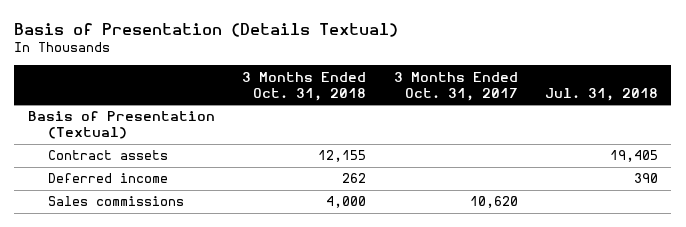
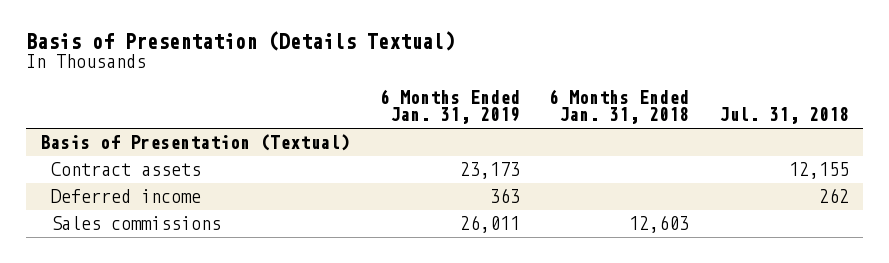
- | 3 Months Ended Oct. 31, 2018 | 3 Months Ended Oct. 31, 2017 | Jul. 31, 2018
+ | 6 Months Ended Jan. 31, 2019 | 6 Months Ended Jan. 31, 2018 | Jul. 31, 2018
- Contract assets | 12,155 | | 19,405
- Deferred income | 262 | | 390
+ Contract assets | 23,173 | | 12,155
+ Deferred income | 363 | | 262

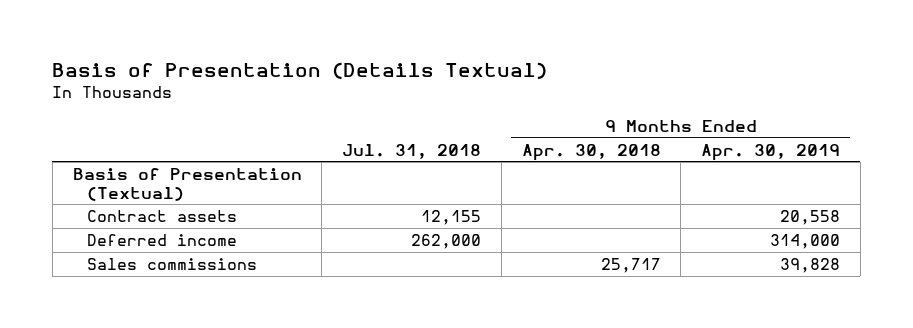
- | 6 Months Ended Jan. 31, 2019 | 6 Months Ended Jan. 31, 2018 | Jul. 31, 2018
+ | Jul. 31, 2018 | 9 Months Ended Apr. 30, 2018 | 9 Months Ended Apr. 30, 2019
- Deferred income | 363 | | 262
+ Deferred income | 262,000 | | 314,000

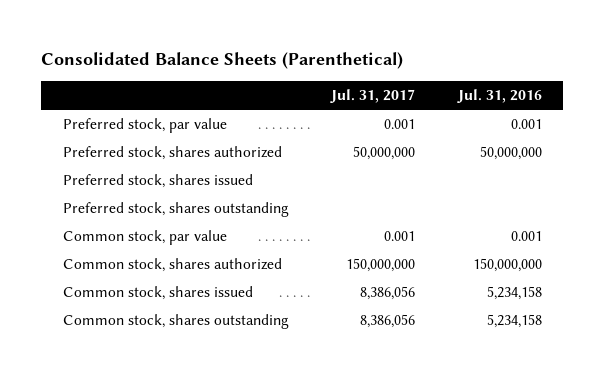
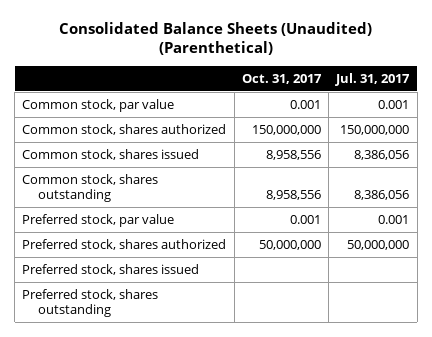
- Consolidated Balance Sheets (Parenthetical)
+ Consolidated Balance Sheets (Unaudited) (Parenthetical)
- | Jul. 31, 2017 | Jul. 31, 2016
+ | Oct. 31, 2017 | Jul. 31, 2017
moved down: Preferred stock, par value | 0.001 | 0.001
moved down: Preferred stock, shares authorized | 50,000,000 | 50,000,000
moved down: Preferred stock, shares issued
moved down: Preferred stock, shares outstanding

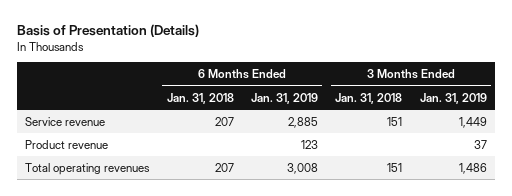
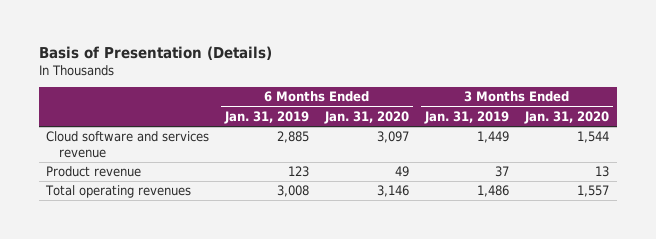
- | 6 Months Ended Jan. 31, 2018 | 6 Months Ended Jan. 31, 2019 | 3 Months Ended Jan. 31, 2018 | 3 Months Ended Jan. 31, 2019
+ | 6 Months Ended Jan. 31, 2019 | 6 Months Ended Jan. 31, 2020 | 3 Months Ended Jan. 31, 2019 | 3 Months Ended Jan. 31, 2020
- Service revenue | 207 | 2,885 | 151 | 1,449
+ Cloud software and services revenue | 2,885 | 3,097 | 1,449 | 1,544

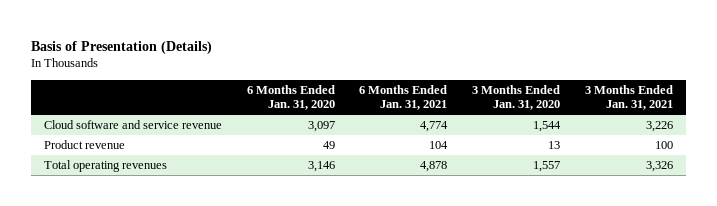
- | 6 Months Ended Jan. 31, 2019 | 6 Months Ended Jan. 31, 2020 | 3 Months Ended Jan. 31, 2019 | 3 Months Ended Jan. 31, 2020
+ | 6 Months Ended Jan. 31, 2020 | 6 Months Ended Jan. 31, 2021 | 3 Months Ended Jan. 31, 2020 | 3 Months Ended Jan. 31, 2021
- Cloud software and services revenue | 2,885 | 3,097 | 1,449 | 1,544
+ Cloud software and service revenue | 3,097 | 4,774 | 1,544 | 3,226

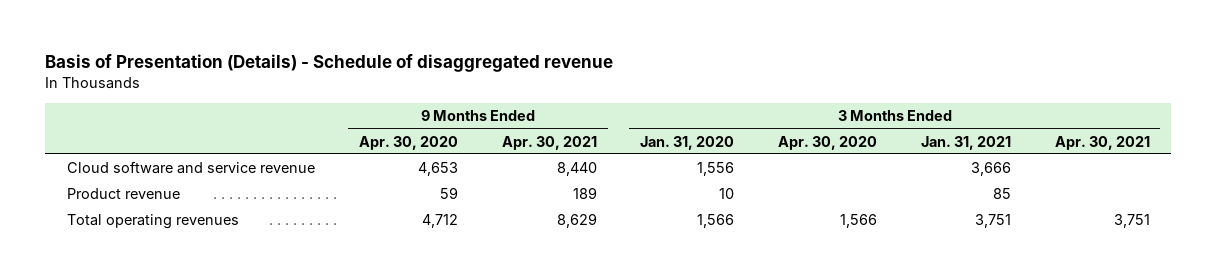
- Basis of Presentation (Details)
+ Basis of Presentation (Details) - Schedule of disaggregated revenue
- | 6 Months Ended Jan. 31, 2020 | 6 Months Ended Jan. 31, 2021 | 3 Months Ended Jan. 31, 2020 | 3 Months Ended Jan. 31, 2021
+ | 9 Months Ended Apr. 30, 2020 | 9 Months Ended Apr. 30, 2021 | 3 Months Ended Jan. 31, 2020 | 3 Months Ended Apr. 30, 2020 | 3 Months Ended Jan. 31, 2021 | 3 Months Ended Apr. 30, 2021
- Cloud software and service revenue | 3,097 | 4,774 | 1,544 | 3,226
- Product revenue | 49 | 104 | 13 | 100
- Total operating revenues | 3,146 | 4,878 | 1,557 | 3,326
+ Cloud software and service revenue | 4,653 | 8,440 | 1,556 | | 3,666 |
+ Product revenue | 59 | 189 | 10 | | 85 |
+ Total operating revenues | 4,712 | 8,629 | 1,566 | 1,566 | 3,751 | 3,751

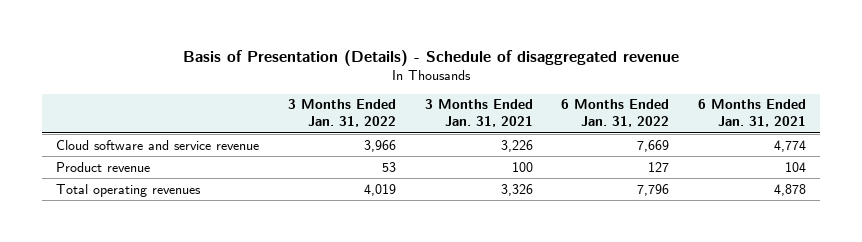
- | 9 Months Ended Apr. 30, 2020 | 9 Months Ended Apr. 30, 2021 | 3 Months Ended Jan. 31, 2020 | 3 Months Ended Apr. 30, 2020 | 3 Months Ended Jan. 31, 2021 | 3 Months Ended Apr. 30, 2021
+ | 3 Months Ended Jan. 31, 2022 | 3 Months Ended Jan. 31, 2021 | 6 Months Ended Jan. 31, 2022 | 6 Months Ended Jan. 31, 2021
- Cloud software and service revenue | 4,653 | 8,440 | 1,556 | | 3,666 |
- Product revenue | 59 | 189 | 10 | | 85 |
- Total operating revenues | 4,712 | 8,629 | 1,566 | 1,566 | 3,751 | 3,751
+ Cloud software and service revenue | 3,966 | 3,226 | 7,669 | 4,774
+ Product revenue | 53 | 100 | 127 | 104
+ Total operating revenues | 4,019 | 3,326 | 7,796 | 4,878

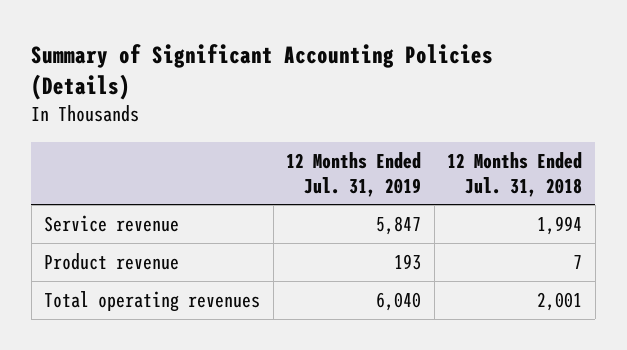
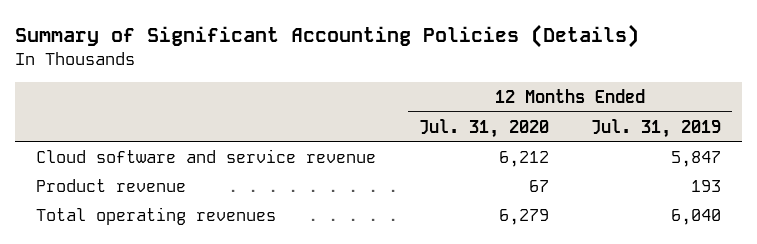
- | 12 Months Ended Jul. 31, 2019 | 12 Months Ended Jul. 31, 2018
+ | 12 Months Ended Jul. 31, 2020 | 12 Months Ended Jul. 31, 2019
- Service revenue | 5,847 | 1,994
+ Cloud software and service revenue | 6,212 | 5,847

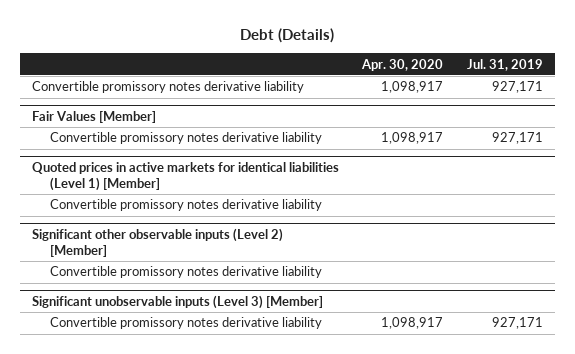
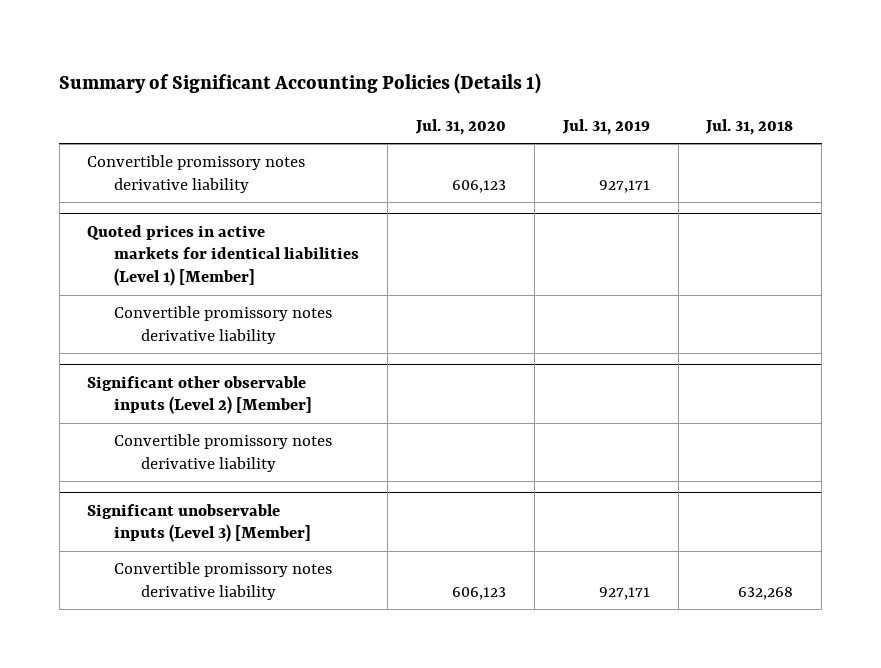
- Debt (Details)
+ Summary of Significant Accounting Policies (Details 1)
- | Apr. 30, 2020 | Jul. 31, 2019
+ | Jul. 31, 2020 | Jul. 31, 2019 | Jul. 31, 2018
- Fair Values [Member]
- Convertible promissory notes derivative liability | 1,098,917 | 927,171

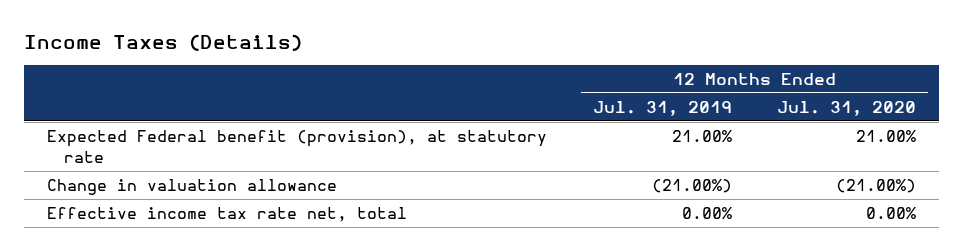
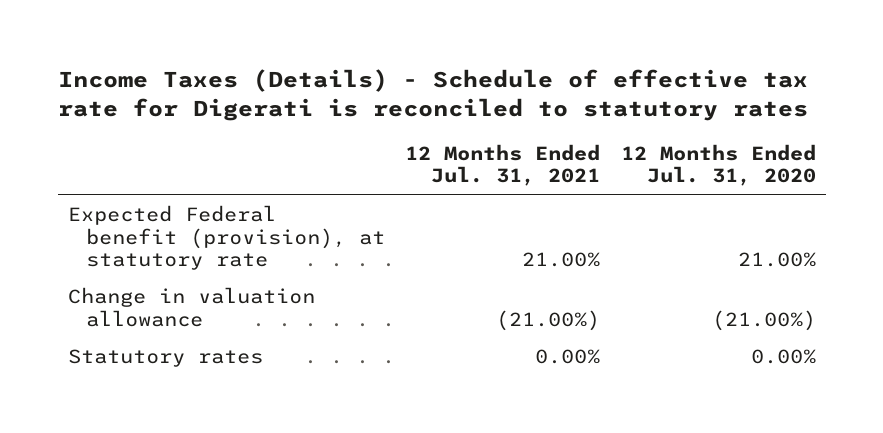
- Income Taxes (Details)
+ Income Taxes (Details) - Schedule of effective tax rate for Digerati is reconciled to statutory rates
- | 12 Months Ended Jul. 31, 2019 | 12 Months Ended Jul. 31, 2020
+ | 12 Months Ended Jul. 31, 2021 | 12 Months Ended Jul. 31, 2020
- Effective income tax rate net, total | 0.00% | 0.00%
+ Statutory rates | 0.00% | 0.00%

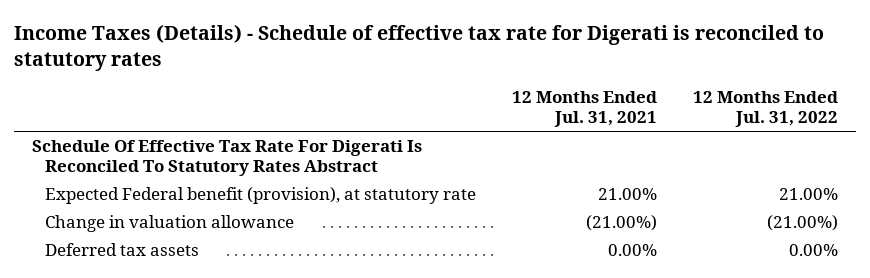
- | 12 Months Ended Jul. 31, 2021 | 12 Months Ended Jul. 31, 2020
+ | 12 Months Ended Jul. 31, 2021 | 12 Months Ended Jul. 31, 2022
+ Schedule Of Effective Tax Rate For Digerati Is Reconciled To Statutory Rates Abstract
- Statutory rates | 0.00% | 0.00%
+ Deferred tax assets | 0.00% | 0.00%

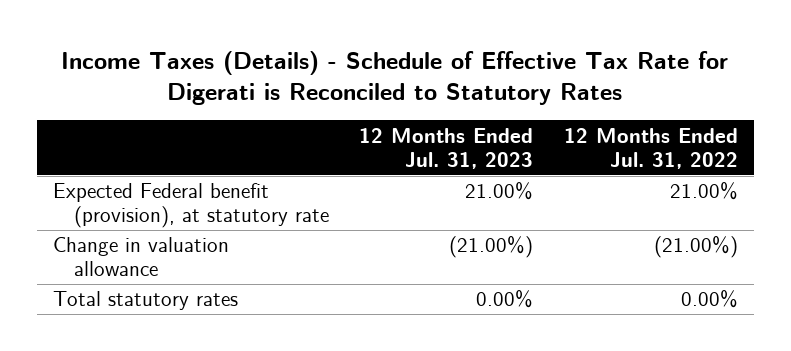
- Income Taxes (Details) - Schedule of effective tax rate for Digerati is reconciled to statutory rates
+ Income Taxes (Details) - Schedule of Effective Tax Rate for Digerati is Reconciled to Statutory Rates
- | 12 Months Ended Jul. 31, 2021 | 12 Months Ended Jul. 31, 2022
+ | 12 Months Ended Jul. 31, 2023 | 12 Months Ended Jul. 31, 2022
- Schedule Of Effective Tax Rate For Digerati Is Reconciled To Statutory Rates Abstract
- Deferred tax assets | 0.00% | 0.00%
+ Total statutory rates | 0.00% | 0.00%

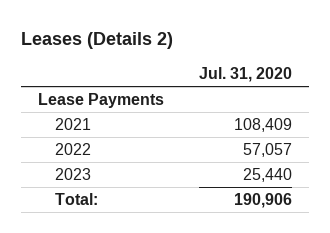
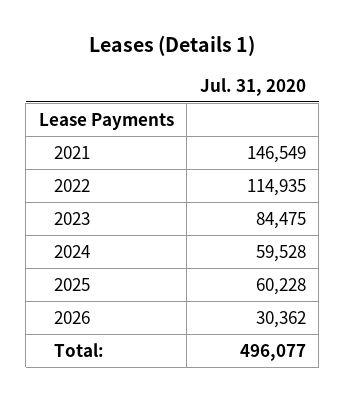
- Leases (Details 2)
+ Leases (Details 1)
- 2021 | 108,409
- 2022 | 57,057
- 2023 | 25,440
- Total: | 190,906
+ 2021 | 146,549
+ 2022 | 114,935
+ 2023 | 84,475
+ 2024 | 59,528
+ 2025 | 60,228
+ 2026 | 30,362
+ Total: | 496,077

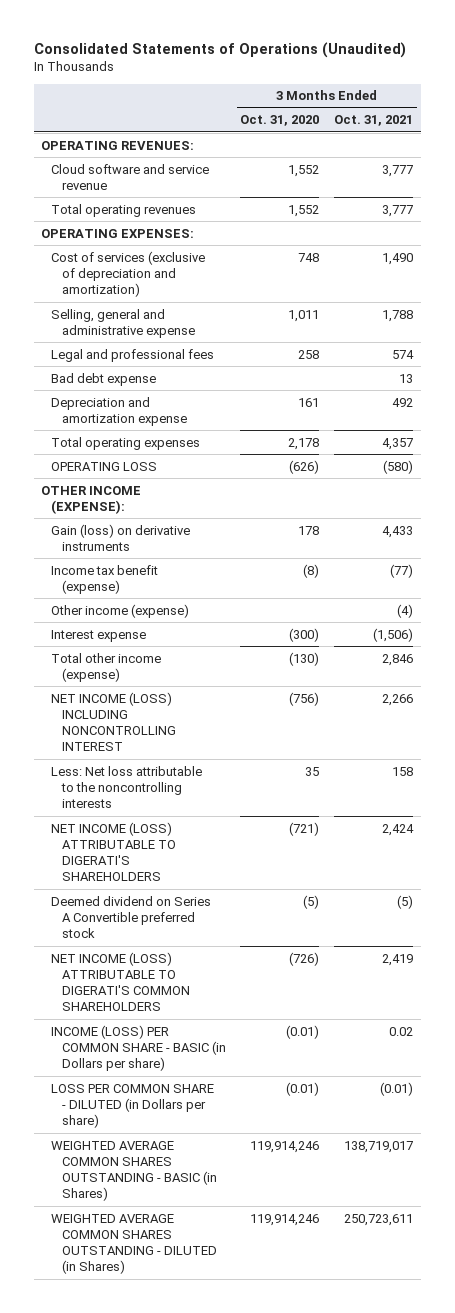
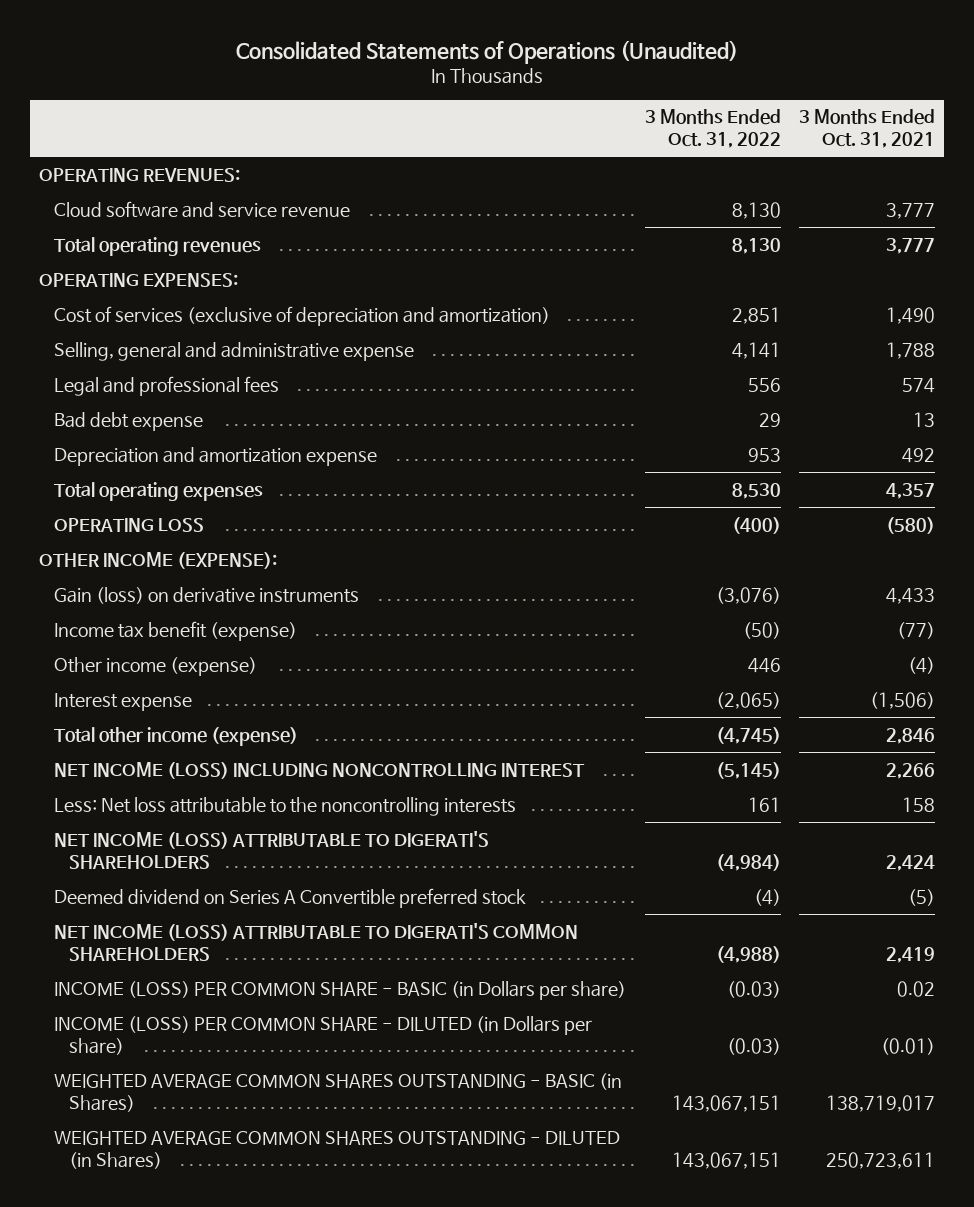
- | 3 Months Ended Oct. 31, 2020 | 3 Months Ended Oct. 31, 2021
+ | 3 Months Ended Oct. 31, 2022 | 3 Months Ended Oct. 31, 2021
- LOSS PER COMMON SHARE - DILUTED (in Dollars per share) | (0.01) | (0.01)
+ INCOME (LOSS) PER COMMON SHARE - DILUTED (in Dollars per share) | (0.03) | (0.01)

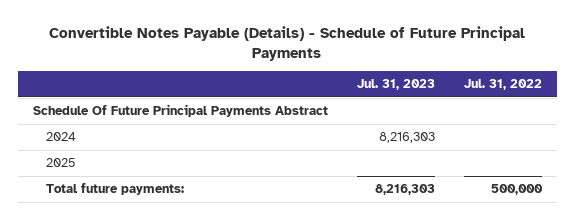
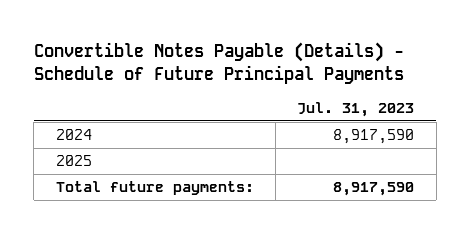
- | Jul. 31, 2023 | Jul. 31, 2022
+ | Jul. 31, 2023
- Schedule Of Future Principal Payments Abstract
- 2024 | 8,216,303 |
+ 2024 | 8,917,590
- Total future payments: | 8,216,303 | 500,000
+ Total future payments: | 8,917,590

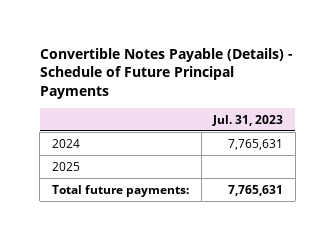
- 2024 | 8,917,590
+ 2024 | 7,765,631
- Total future payments: | 8,917,590
+ Total future payments: | 7,765,631

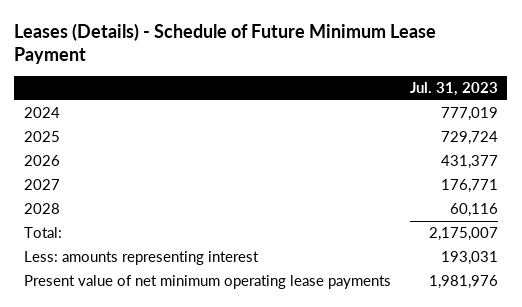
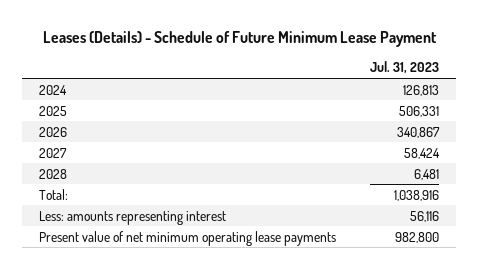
- 2024 | 777,019
- 2025 | 729,724
- 2026 | 431,377
- 2027 | 176,771
- 2028 | 60,116
- Total: | 2,175,007
- Less: amounts representing interest | 193,031
- Present value of net minimum operating lease payments | 1,981,976
+ 2024 | 126,813
+ 2025 | 506,331
+ 2026 | 340,867
+ 2027 | 58,424
+ 2028 | 6,481
+ Total: | 1,038,916
+ Less: amounts representing interest | 56,116
+ Present value of net minimum operating lease payments | 982,800

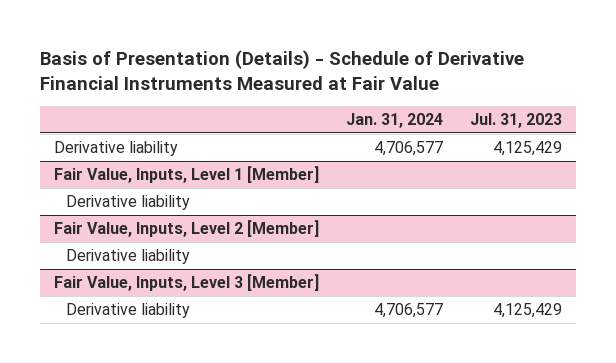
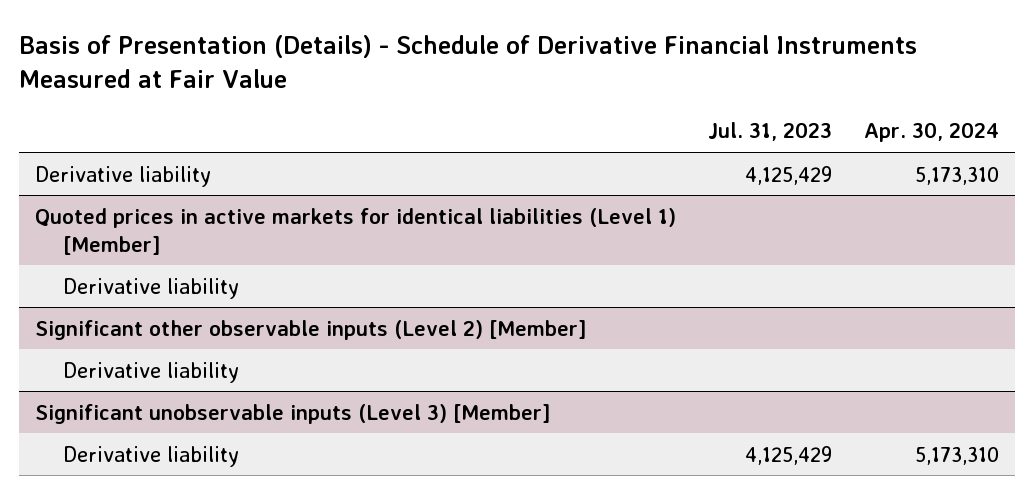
- | Jan. 31, 2024 | Jul. 31, 2023
+ | Jul. 31, 2023 | Apr. 30, 2024
- Fair Value, Inputs, Level 1 [Member]
+ Quoted prices in active markets for identical liabilities (Level 1) [Member]
- Fair Value, Inputs, Level 2 [Member]
+ Significant other observable inputs (Level 2) [Member]
- Fair Value, Inputs, Level 3 [Member]
+ Significant unobservable inputs (Level 3) [Member]

